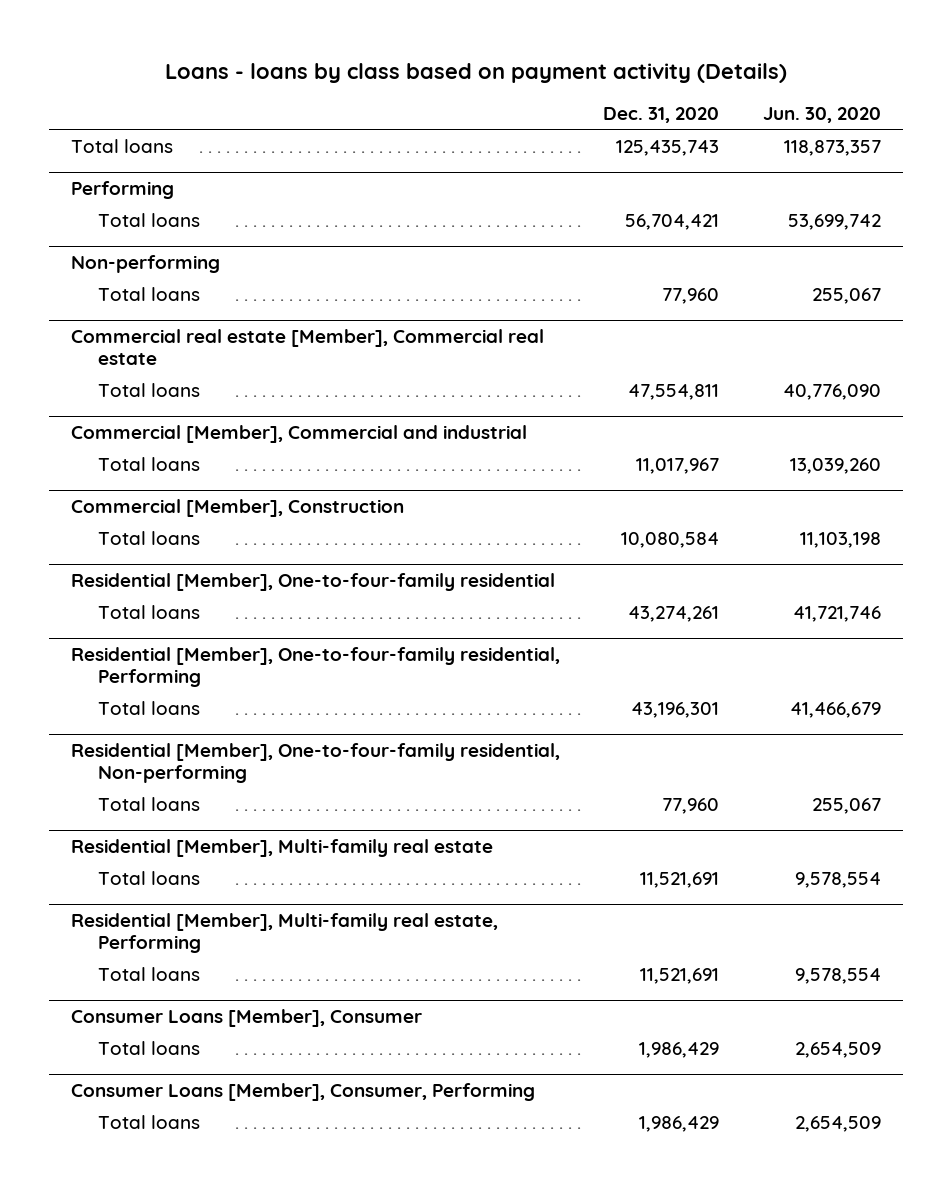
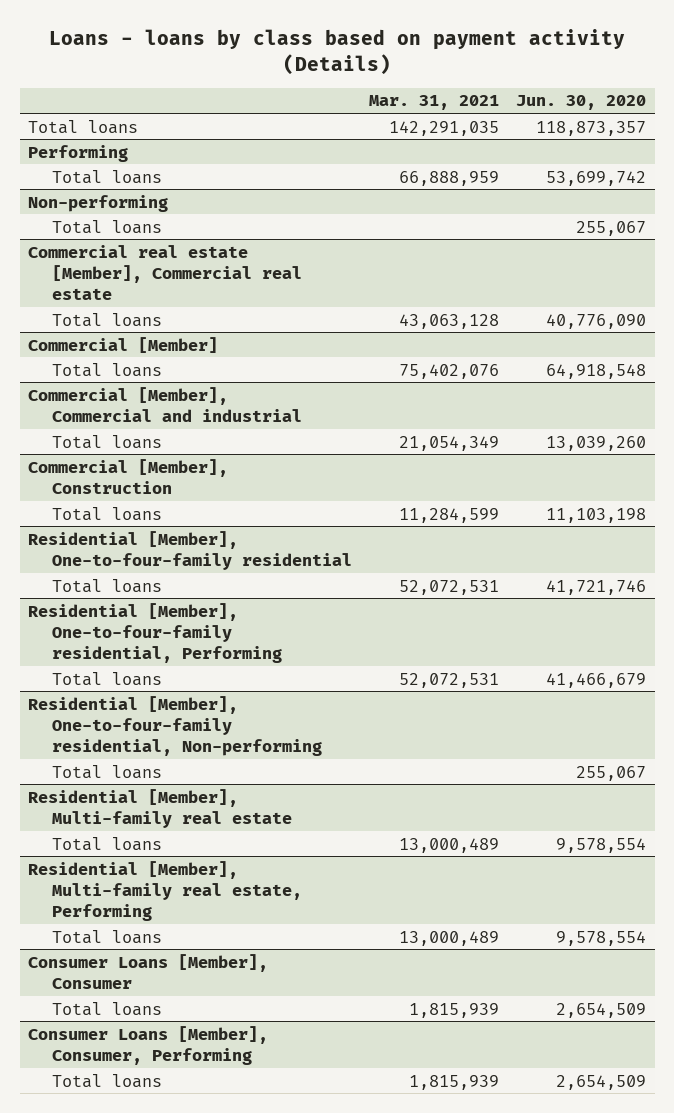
- | Dec. 31, 2020 | Jun. 30, 2020
+ | Mar. 31, 2021 | Jun. 30, 2020
+ Commercial [Member]
+ Total loans | 75,402,076 | 64,918,548

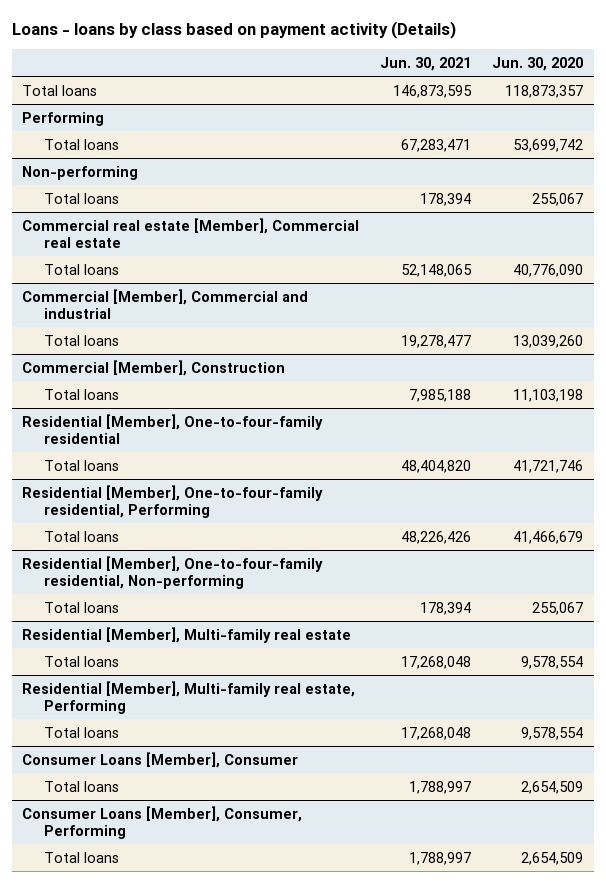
- | Mar. 31, 2021 | Jun. 30, 2020
+ | Jun. 30, 2021 | Jun. 30, 2020
- Commercial [Member]
- Total loans | 75,402,076 | 64,918,548

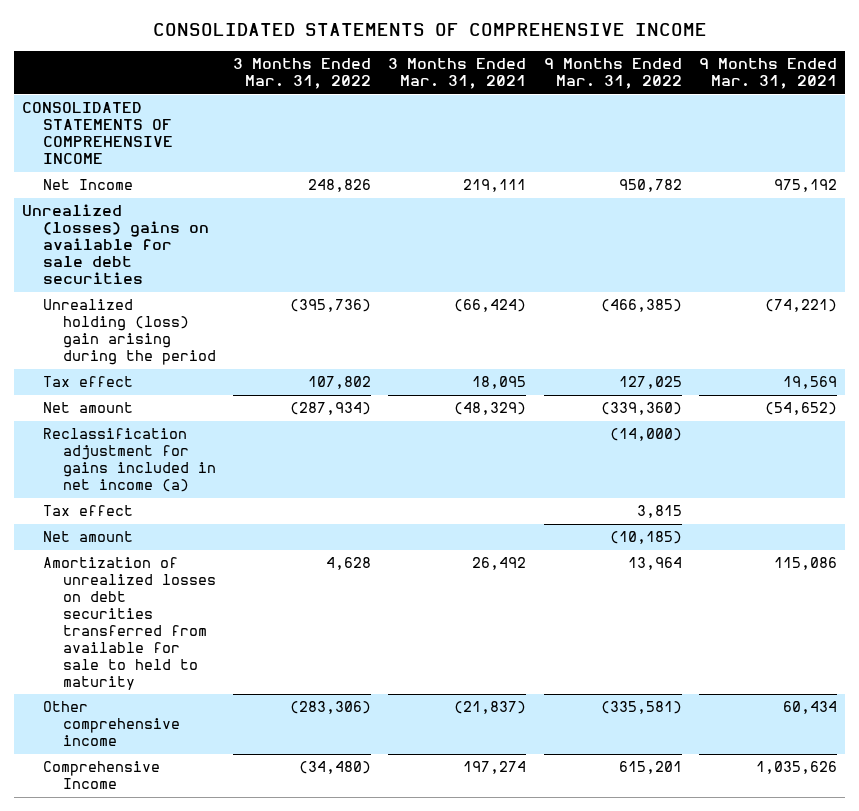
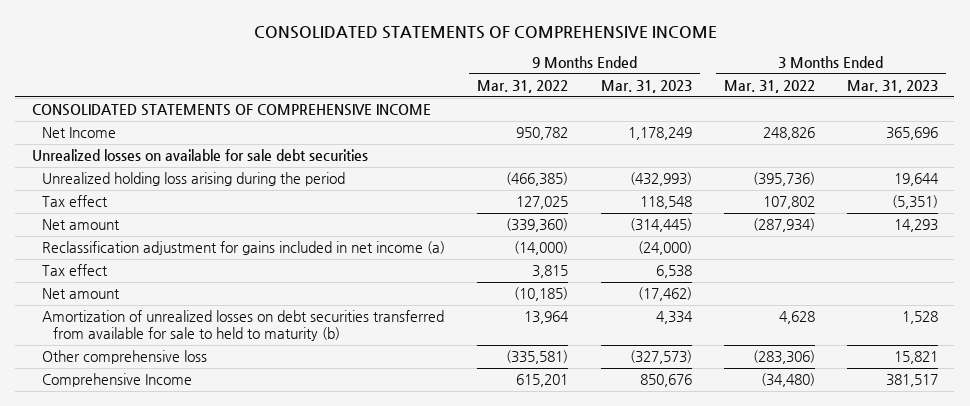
- | 3 Months Ended Mar. 31, 2022 | 3 Months Ended Mar. 31, 2021 | 9 Months Ended Mar. 31, 2022 | 9 Months Ended Mar. 31, 2021
+ | 9 Months Ended Mar. 31, 2022 | 9 Months Ended Mar. 31, 2023 | 3 Months Ended Mar. 31, 2022 | 3 Months Ended Mar. 31, 2023
- Unrealized (losses) gains on available for sale debt securities
- Unrealized holding (loss) gain arising during the period | (395,736) | (66,424) | (466,385) | (74,221)
+ Unrealized losses on available for sale debt securities
+ Unrealized holding loss arising during the period | (466,385) | (432,993) | (395,736) | 19,644
- Amortization of unrealized losses on debt securities transferred from available for sale to held to maturity | 4,628 | 26,492 | 13,964 | 115,086
- Other comprehensive income | (283,306) | (21,837) | (335,581) | 60,434
+ Amortization of unrealized losses on debt securities transferred from available for sale to held to maturity (b) | 13,964 | 4,334 | 4,628 | 1,528
+ Other comprehensive loss | (335,581) | (327,573) | (283,306) | 15,821

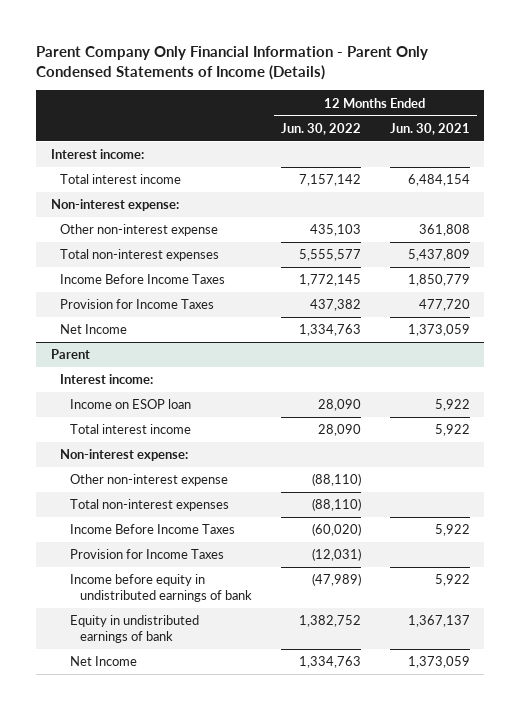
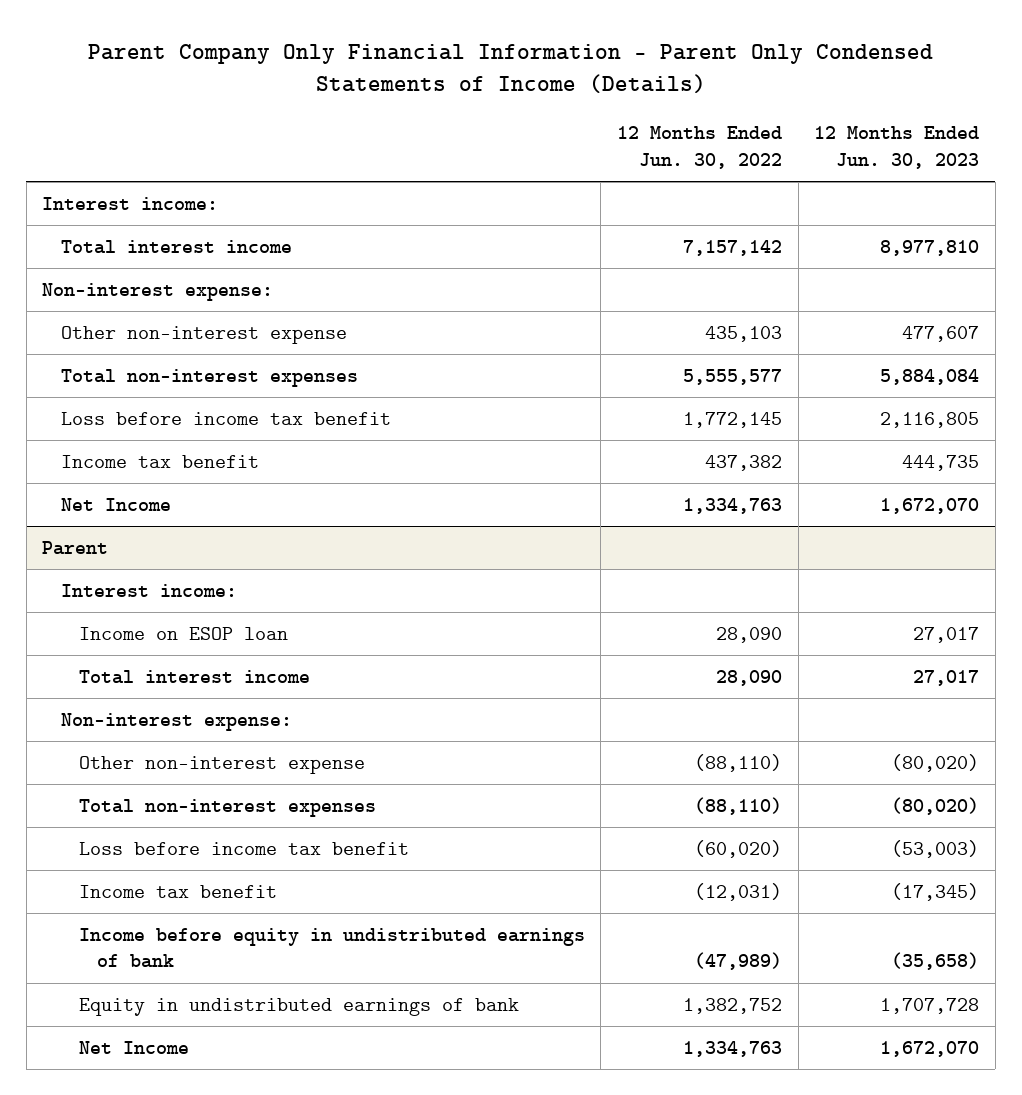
- | 12 Months Ended Jun. 30, 2022 | 12 Months Ended Jun. 30, 2021
+ | 12 Months Ended Jun. 30, 2022 | 12 Months Ended Jun. 30, 2023
- Income Before Income Taxes | 1,772,145 | 1,850,779
- Provision for Income Taxes | 437,382 | 477,720
+ Loss before income tax benefit | 1,772,145 | 2,116,805
+ Income tax benefit | 437,382 | 444,735
@ Parent
- Income Before Income Taxes | (60,020) | 5,922
- Provision for Income Taxes | (12,031) |
+ Loss before income tax benefit | (60,020) | (53,003)
+ Income tax benefit | (12,031) | (17,345)

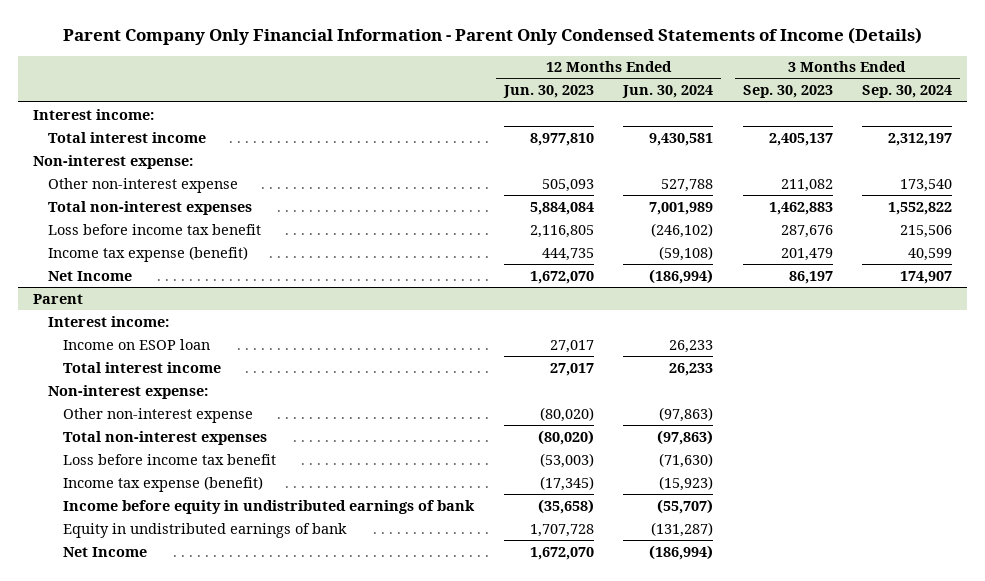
- | 12 Months Ended Jun. 30, 2022 | 12 Months Ended Jun. 30, 2023
+ | 12 Months Ended Jun. 30, 2023 | 12 Months Ended Jun. 30, 2024 | 3 Months Ended Sep. 30, 2023 | 3 Months Ended Sep. 30, 2024
- Other non-interest expense | 435,103 | 477,607
+ Other non-interest expense | 505,093 | 527,788 | 211,082 | 173,540
- Income tax benefit | 437,382 | 444,735
+ Income tax expense (benefit) | 444,735 | (59,108) | 201,479 | 40,599
@ Parent
- Income tax benefit | (12,031) | (17,345)
+ Income tax expense (benefit) | (17,345) | (15,923) | |

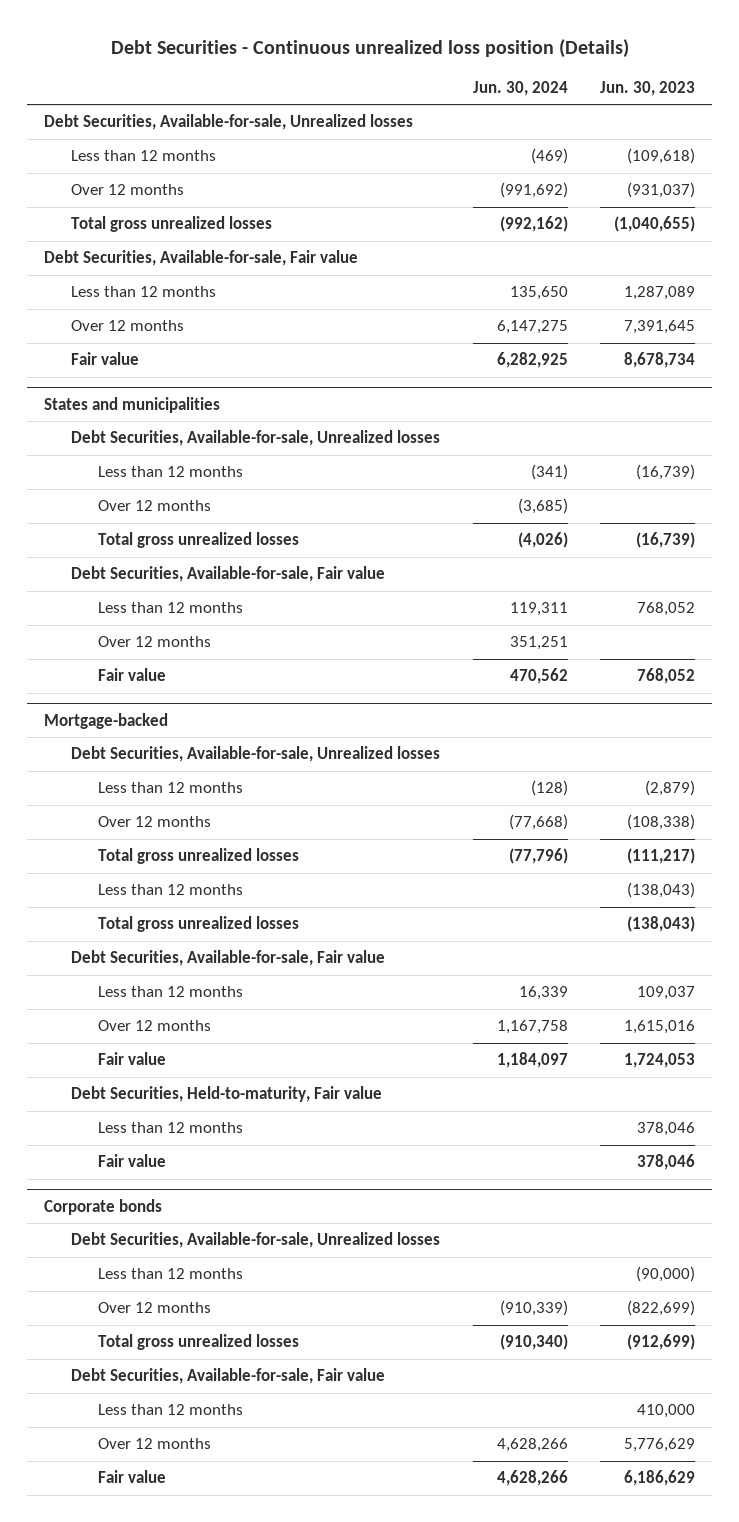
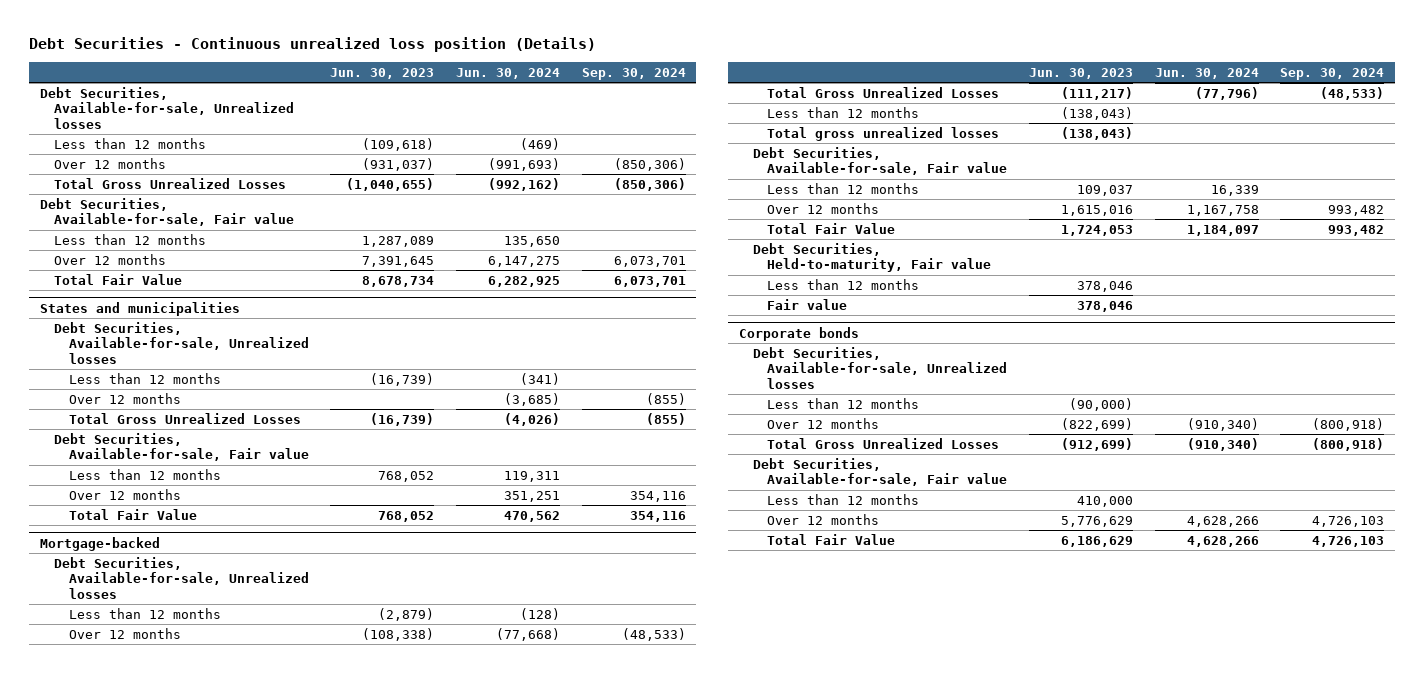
- | Jun. 30, 2024 | Jun. 30, 2023
+ | Jun. 30, 2023 | Jun. 30, 2024 | Sep. 30, 2024
- Over 12 months | (991,692) | (931,037)
- Total gross unrealized losses | (992,162) | (1,040,655)
+ Over 12 months | (931,037) | (991,693) | (850,306)
+ Total Gross Unrealized Losses | (1,040,655) | (992,162) | (850,306)
- Fair value | 6,282,925 | 8,678,734
+ Total Fair Value | 8,678,734 | 6,282,925 | 6,073,701
@ States and municipalities
- Total gross unrealized losses | (4,026) | (16,739)
+ Total Gross Unrealized Losses | (16,739) | (4,026) | (855)
- Fair value | 470,562 | 768,052
+ Total Fair Value | 768,052 | 470,562 | 354,116
@ Mortgage-backed
- Total gross unrealized losses | (77,796) | (111,217)
+ Total Gross Unrealized Losses | (111,217) | (77,796) | (48,533)
- Fair value | 1,184,097 | 1,724,053
+ Total Fair Value | 1,724,053 | 1,184,097 | 993,482
@ Corporate bonds
- Over 12 months | (910,339) | (822,699)
- Total gross unrealized losses | (910,340) | (912,699)
+ Over 12 months | (822,699) | (910,340) | (800,918)
+ Total Gross Unrealized Losses | (912,699) | (910,340) | (800,918)
- Fair value | 4,628,266 | 6,186,629
+ Total Fair Value | 6,186,629 | 4,628,266 | 4,726,103

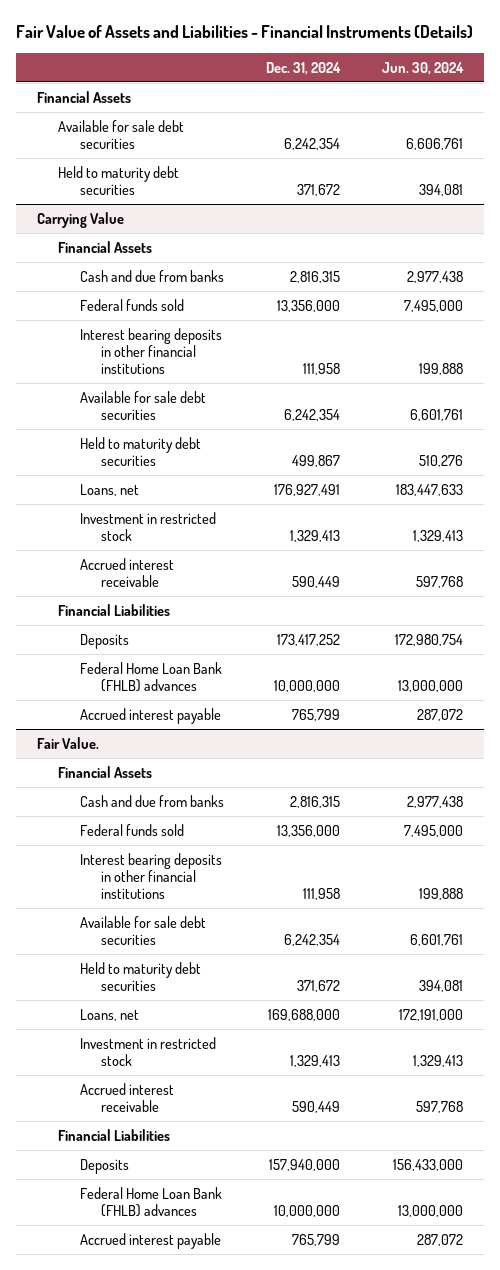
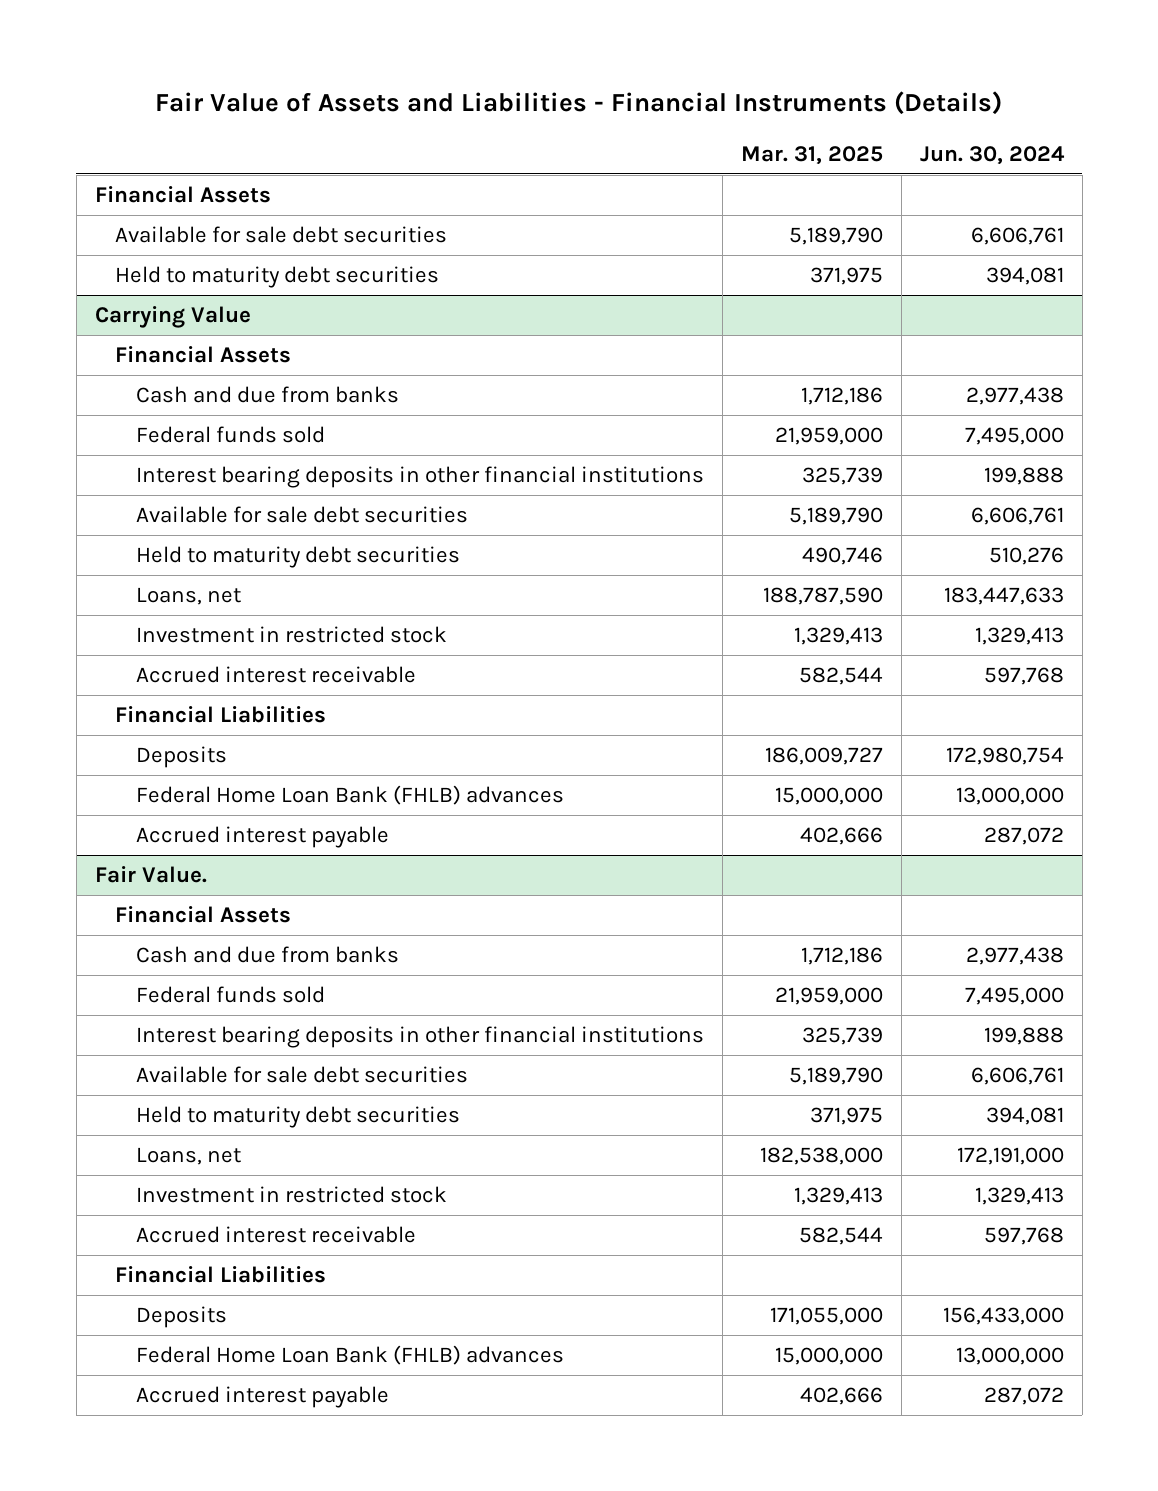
- | Dec. 31, 2024 | Jun. 30, 2024
+ | Mar. 31, 2025 | Jun. 30, 2024
@ Carrying Value
- Available for sale debt securities | 6,242,354 | 6,601,761
+ Available for sale debt securities | 5,189,790 | 6,606,761
@ Fair Value.
- Available for sale debt securities | 6,242,354 | 6,601,761
+ Available for sale debt securities | 5,189,790 | 6,606,761

